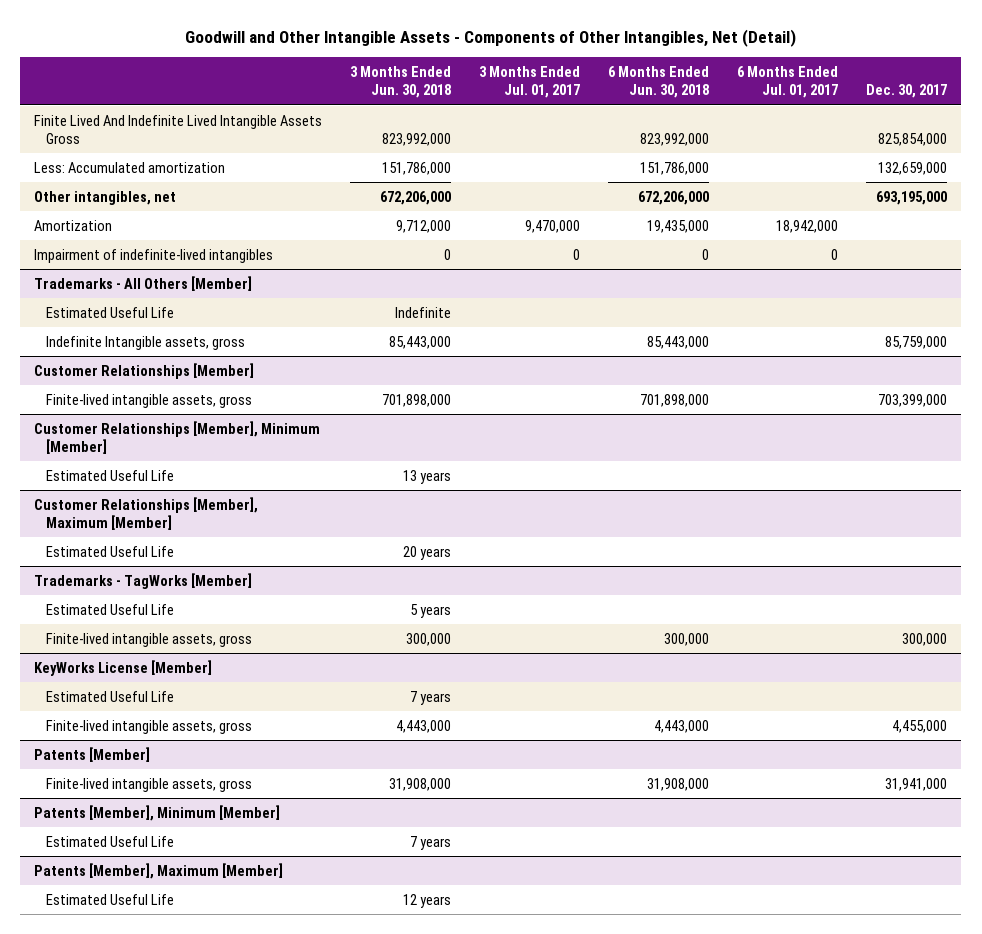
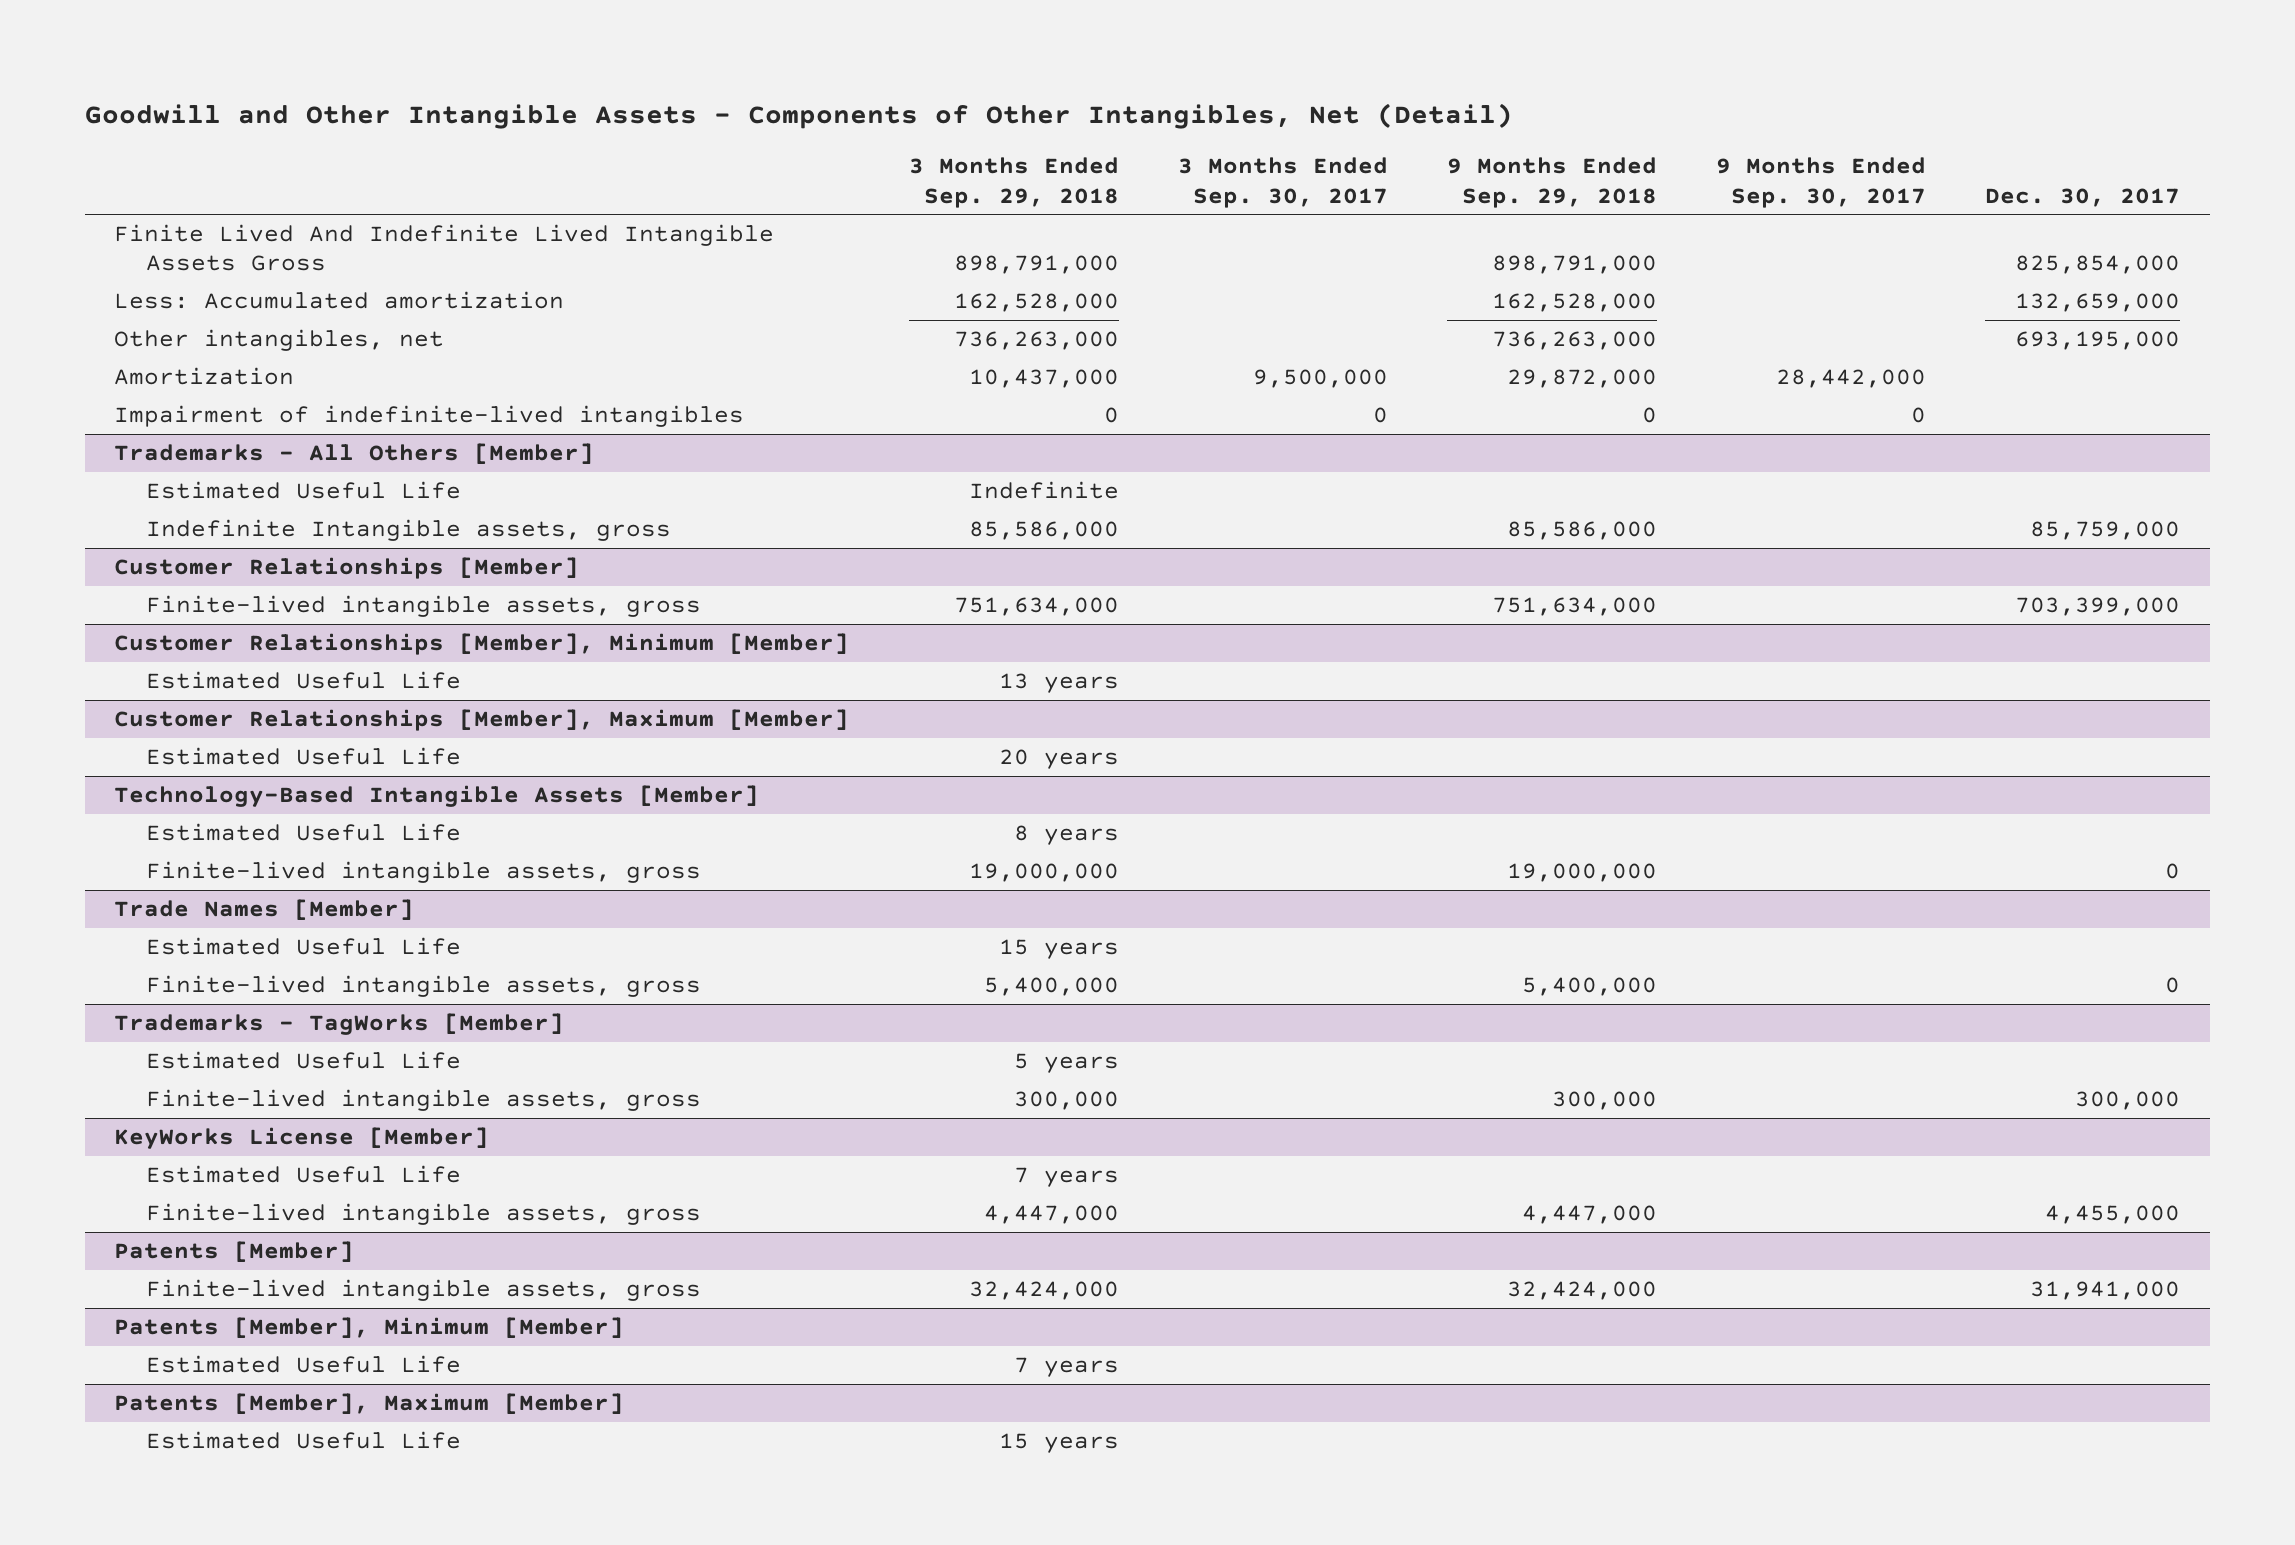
- | 3 Months Ended Jun. 30, 2018 | 3 Months Ended Jul. 01, 2017 | 6 Months Ended Jun. 30, 2018 | 6 Months Ended Jul. 01, 2017 | Dec. 30, 2017
+ | 3 Months Ended Sep. 29, 2018 | 3 Months Ended Sep. 30, 2017 | 9 Months Ended Sep. 29, 2018 | 9 Months Ended Sep. 30, 2017 | Dec. 30, 2017
+ Technology-Based Intangible Assets [Member]
+ Estimated Useful Life | 8 years | | | |
+ Finite-lived intangible assets, gross | 19,000,000 | | 19,000,000 | | 0
+ Trade Names [Member]
+ Estimated Useful Life | 15 years | | | |
+ Finite-lived intangible assets, gross | 5,400,000 | | 5,400,000 | | 0

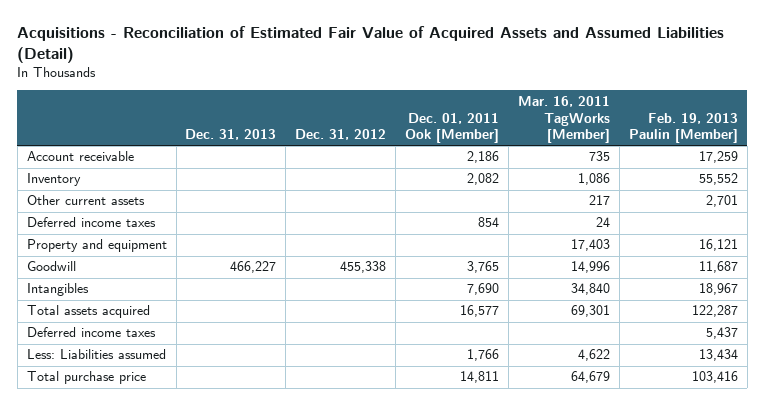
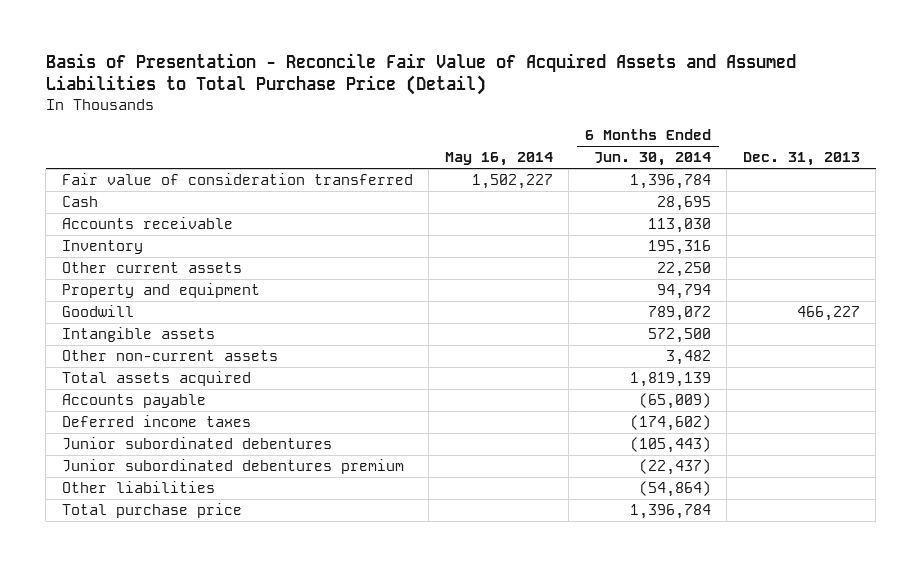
- Acquisitions - Reconciliation of Estimated Fair Value of Acquired Assets and Assumed Liabilities (Detail)
+ Basis of Presentation - Reconcile Fair Value of Acquired Assets and Assumed Liabilities to Total Purchase Price (Detail)
- | Dec. 31, 2013 | Dec. 31, 2012 | Dec. 01, 2011 Ook [Member] | Mar. 16, 2011 TagWorks [Member] | Feb. 19, 2013 Paulin [Member]
+ | May 16, 2014 | 6 Months Ended Jun. 30, 2014 | Dec. 31, 2013
- Account receivable | | | 2,186 | 735 | 17,259
+ Fair value of consideration transferred | 1,502,227 | 1,396,784 |
+ Cash | | 28,695 |
+ Accounts receivable | | 113,030 |
- Deferred income taxes | | | 854 | 24 |
- Intangibles | | | 7,690 | 34,840 | 18,967
+ Intangible assets | | 572,500 |
+ Other non-current assets | | 3,482 |
+ Accounts payable | | (65,009) |
- Less: Liabilities assumed | | | 1,766 | 4,622 | 13,434
+ Junior subordinated debentures | | (105,443) |
+ Junior subordinated debentures premium | | (22,437) |
+ Other liabilities | | (54,864) |

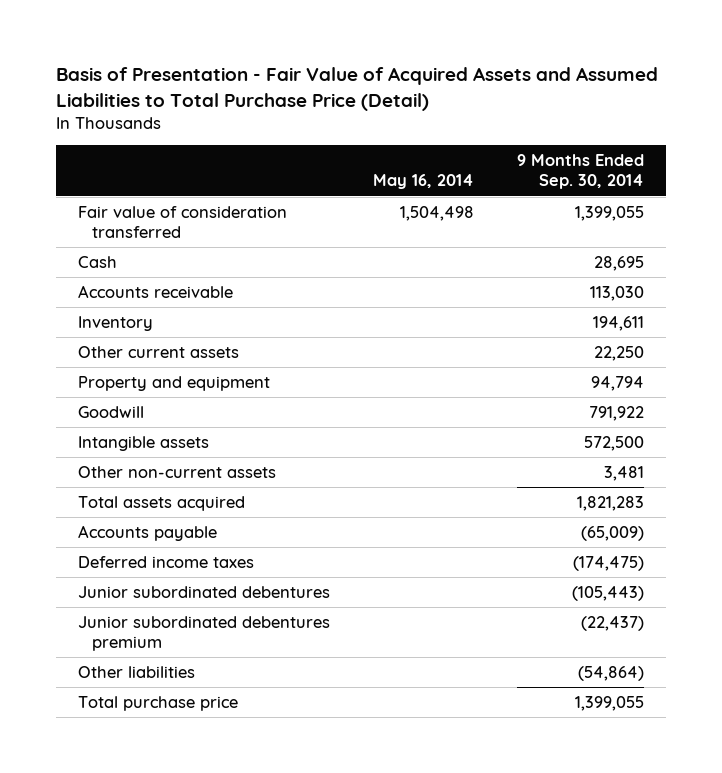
- Basis of Presentation - Reconcile Fair Value of Acquired Assets and Assumed Liabilities to Total Purchase Price (Detail)
+ Basis of Presentation - Fair Value of Acquired Assets and Assumed Liabilities to Total Purchase Price (Detail)
- | May 16, 2014 | 6 Months Ended Jun. 30, 2014 | Dec. 31, 2013
+ | May 16, 2014 | 9 Months Ended Sep. 30, 2014
- Fair value of consideration transferred | 1,502,227 | 1,396,784 |
+ Fair value of consideration transferred | 1,504,498 | 1,399,055

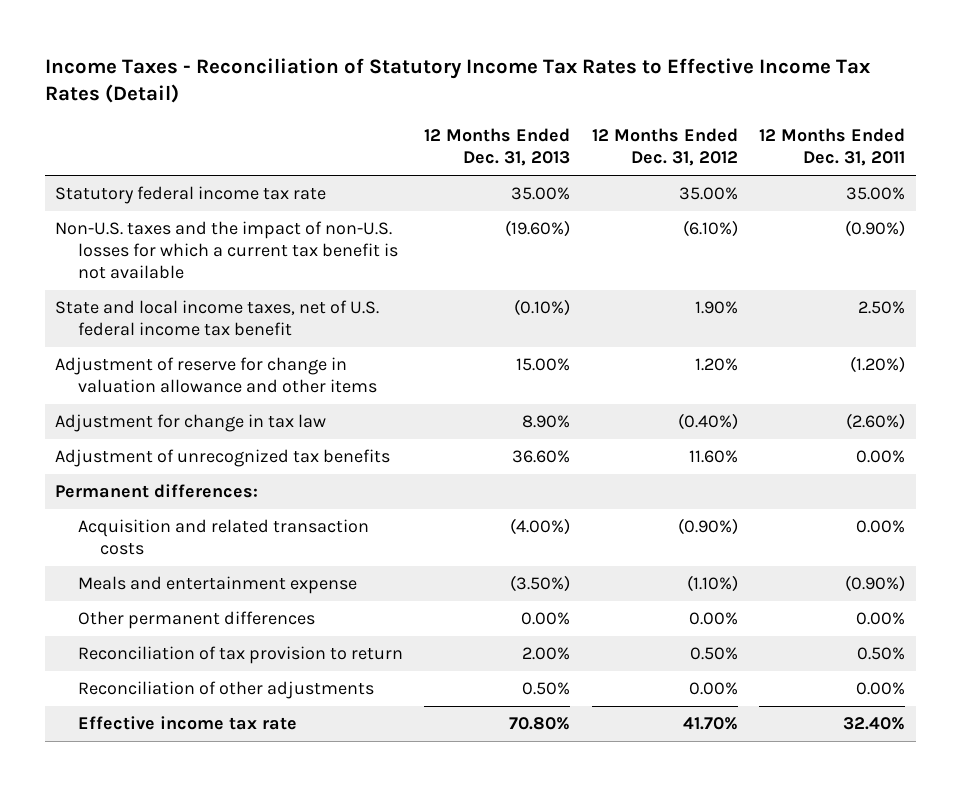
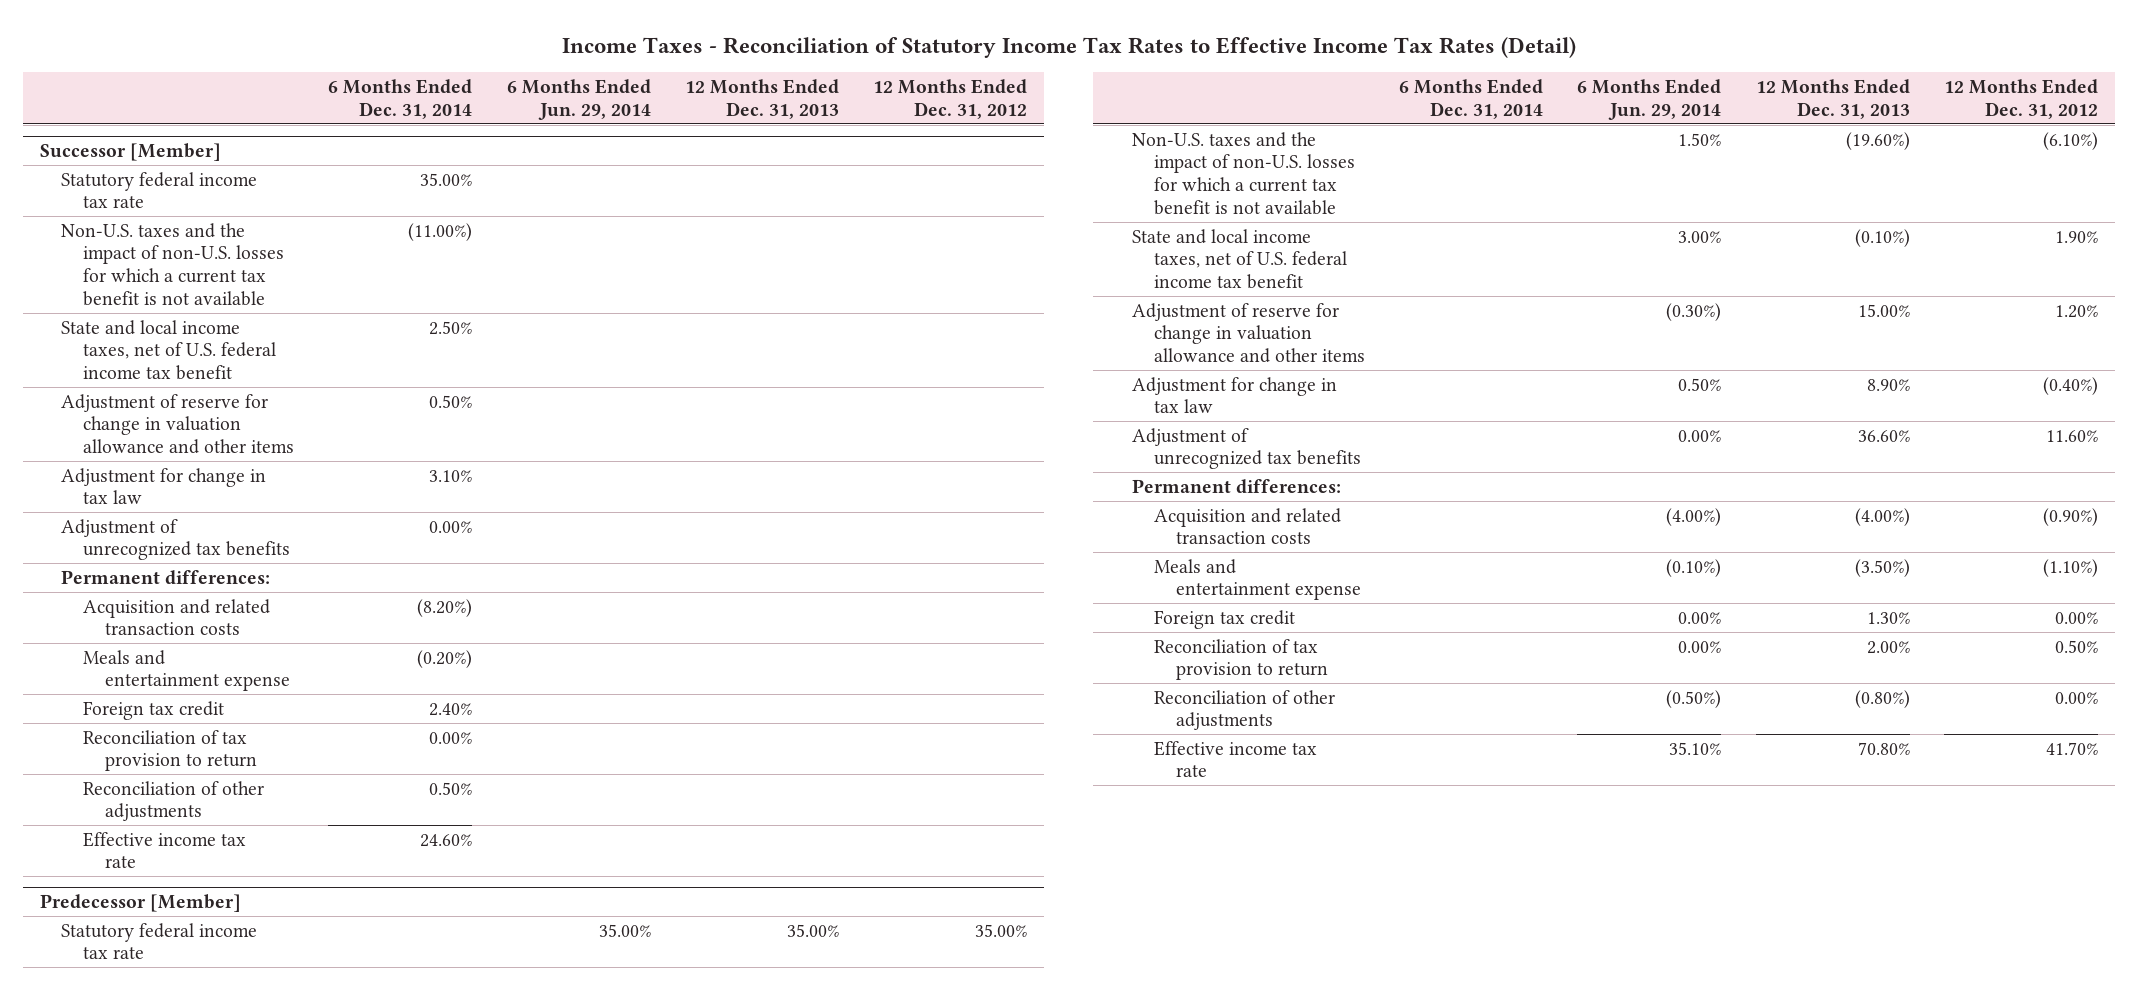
- | 12 Months Ended Dec. 31, 2013 | 12 Months Ended Dec. 31, 2012 | 12 Months Ended Dec. 31, 2011
+ | 6 Months Ended Dec. 31, 2014 | 6 Months Ended Jun. 29, 2014 | 12 Months Ended Dec. 31, 2013 | 12 Months Ended Dec. 31, 2012
+ Successor [Member]
+ Statutory federal income tax rate | 35.00% | | |
+ Non-U.S. taxes and the impact of non-U.S. losses for which a current tax benefit is not available | (11.00%) | | |
+ State and local income taxes, net of U.S. federal income tax benefit | 2.50% | | |
+ Adjustment of reserve for change in valuation allowance and other items | 0.50% | | |
+ Adjustment for change in tax law | 3.10% | | |
+ Adjustment of unrecognized tax benefits | 0.00% | | |
+ Permanent differences:
+ Acquisition and related transaction costs | (8.20%) | | |
+ Meals and entertainment expense | (0.20%) | | |
+ Foreign tax credit | 2.40% | | |
+ Reconciliation of tax provision to return | 0.00% | | |
+ Reconciliation of other adjustments | 0.50% | | |
+ Effective income tax rate | 24.60% | | |
+ Predecessor [Member]
- Other permanent differences | 0.00% | 0.00% | 0.00%
+ Foreign tax credit | | 0.00% | 1.30% | 0.00%
- Reconciliation of other adjustments | 0.50% | 0.00% | 0.00%
+ Reconciliation of other adjustments | | (0.50%) | (0.80%) | 0.00%

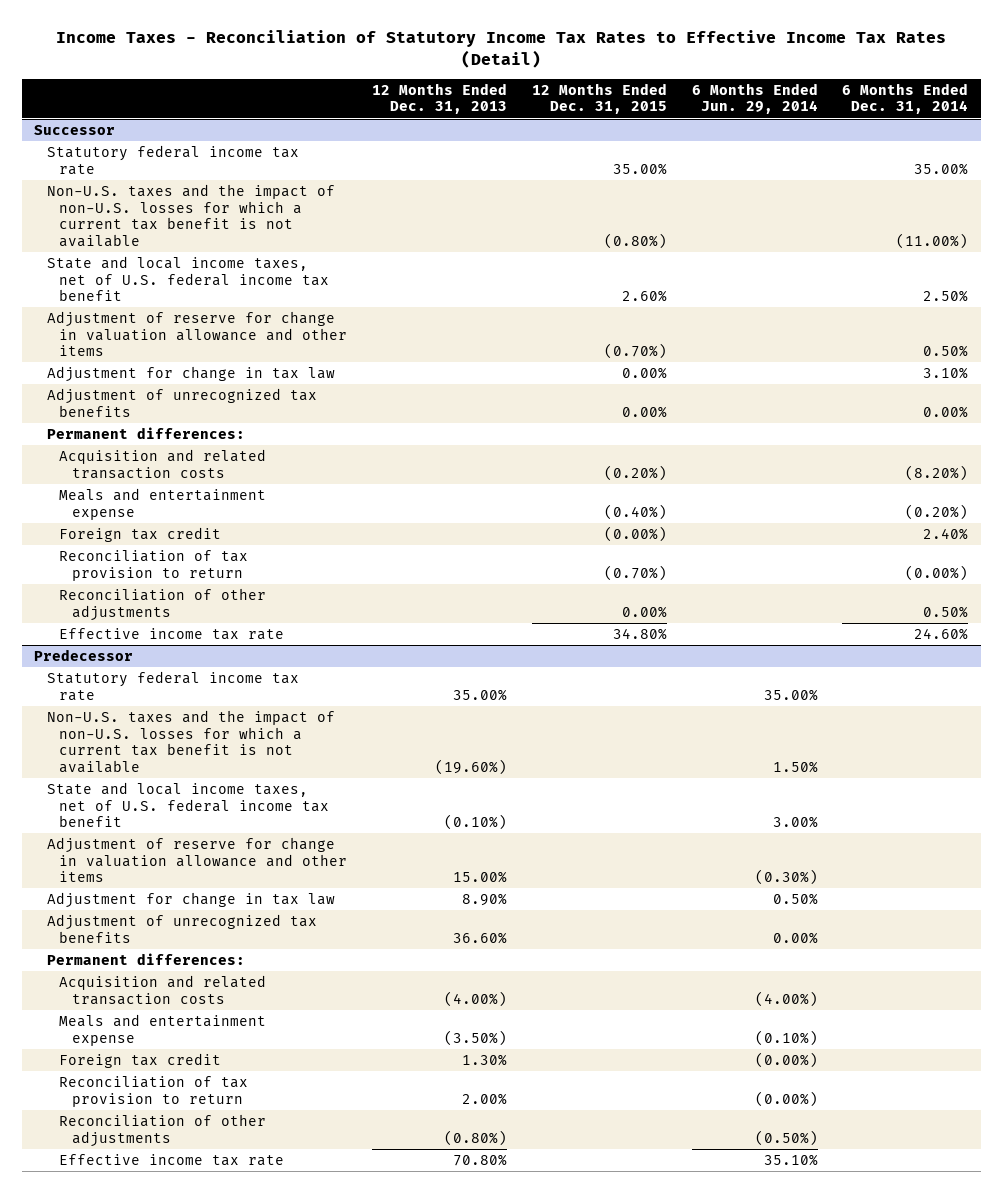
- | 6 Months Ended Dec. 31, 2014 | 6 Months Ended Jun. 29, 2014 | 12 Months Ended Dec. 31, 2013 | 12 Months Ended Dec. 31, 2012
+ | 12 Months Ended Dec. 31, 2013 | 12 Months Ended Dec. 31, 2015 | 6 Months Ended Jun. 29, 2014 | 6 Months Ended Dec. 31, 2014
- Successor [Member]
+ Successor
- Reconciliation of tax provision to return | 0.00% | | |
+ Reconciliation of tax provision to return | | (0.70%) | | (0.00%)
- Predecessor [Member]
+ Predecessor
- Foreign tax credit | | 0.00% | 1.30% | 0.00%
- Reconciliation of tax provision to return | | 0.00% | 2.00% | 0.50%
+ Foreign tax credit | 1.30% | | (0.00%) |
+ Reconciliation of tax provision to return | 2.00% | | (0.00%) |

